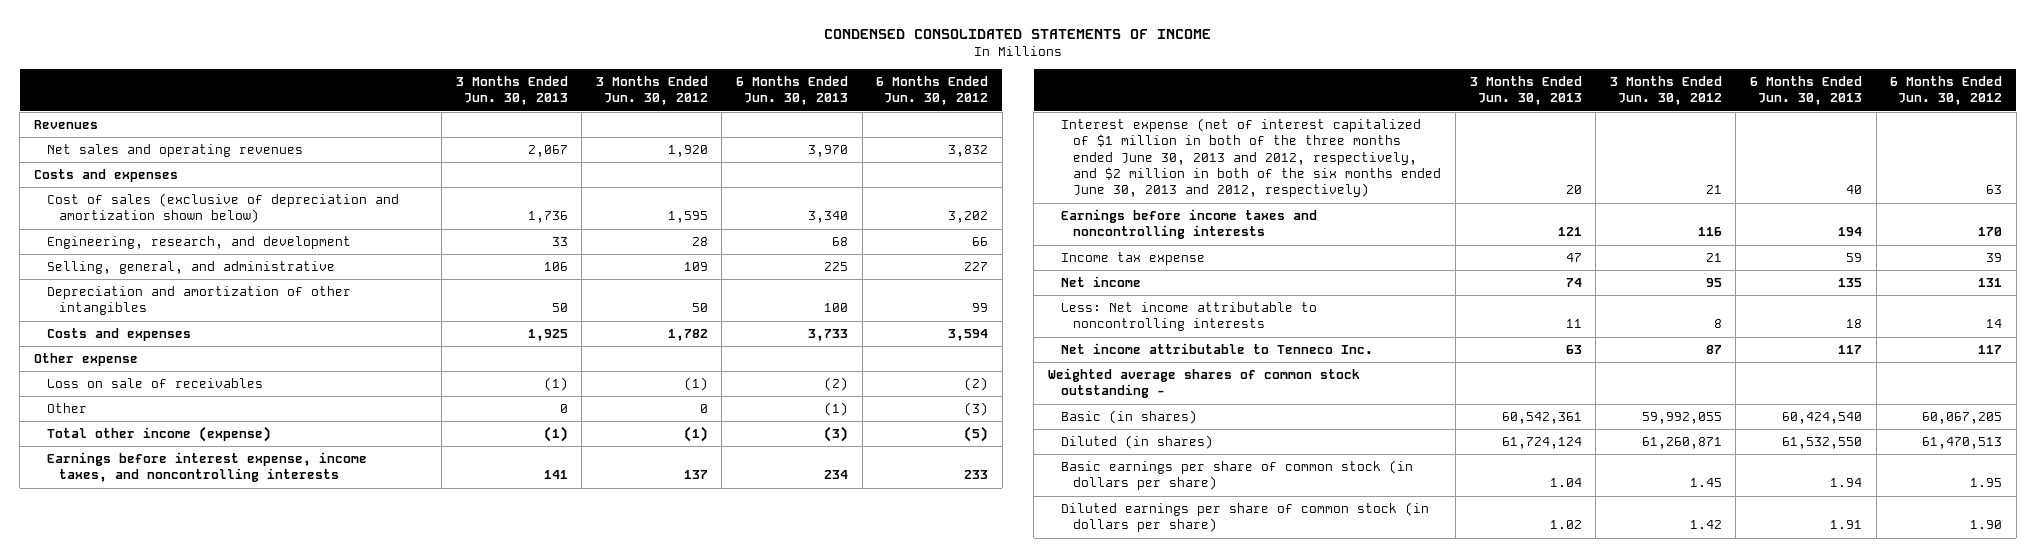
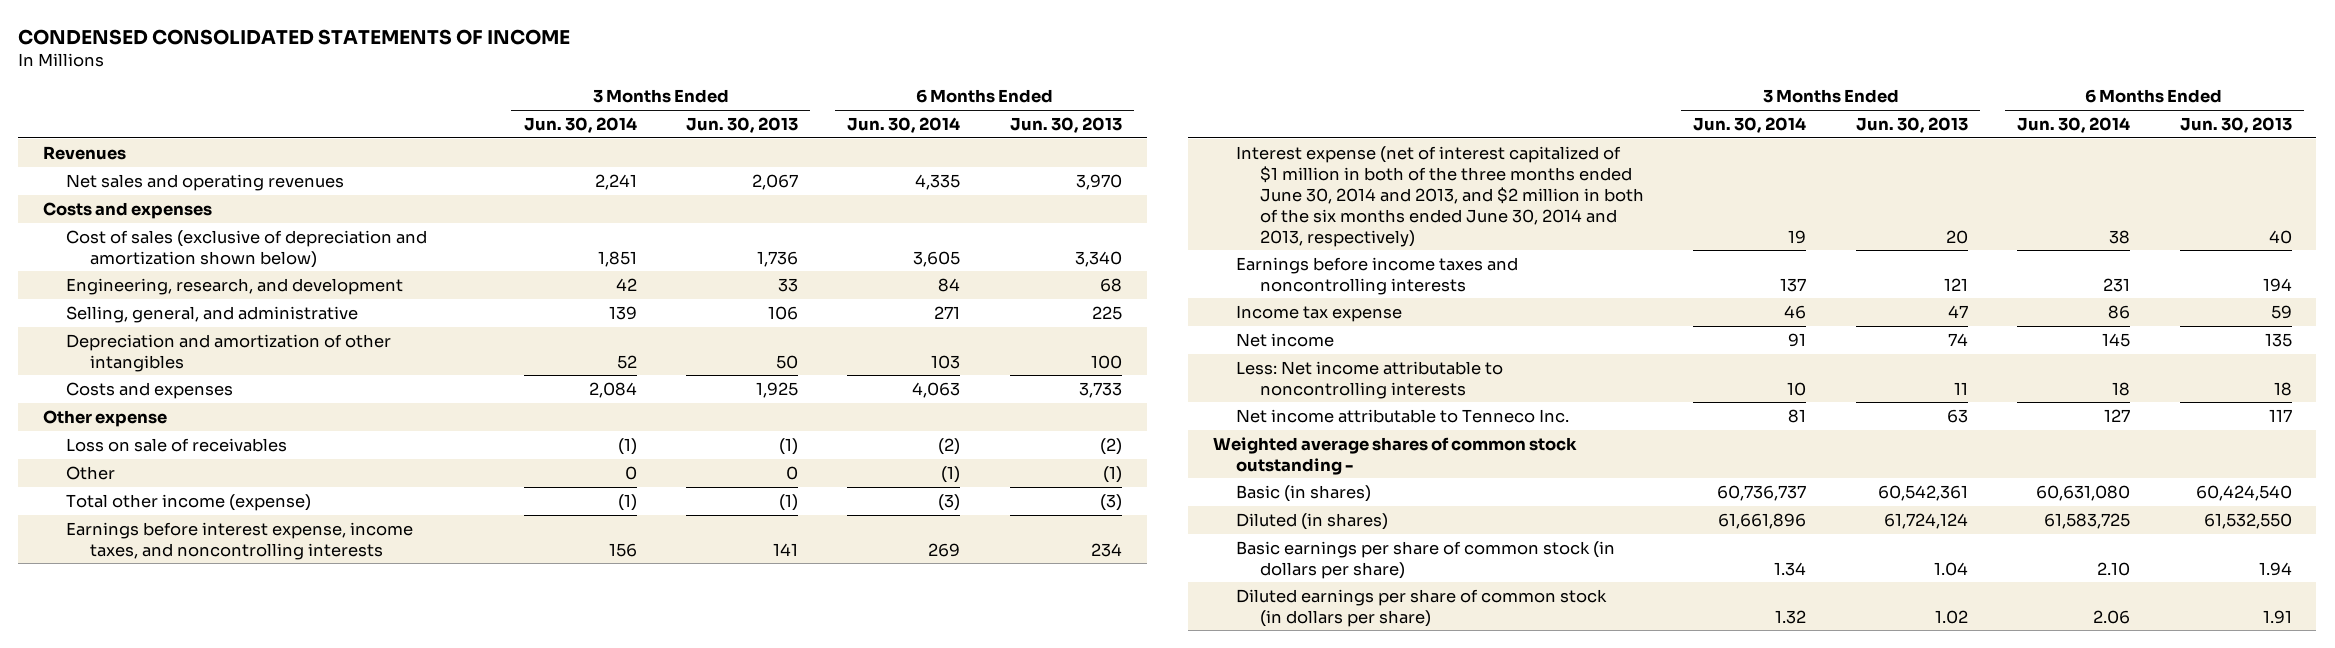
- | 3 Months Ended Jun. 30, 2013 | 3 Months Ended Jun. 30, 2012 | 6 Months Ended Jun. 30, 2013 | 6 Months Ended Jun. 30, 2012
+ | 3 Months Ended Jun. 30, 2014 | 3 Months Ended Jun. 30, 2013 | 6 Months Ended Jun. 30, 2014 | 6 Months Ended Jun. 30, 2013
- Interest expense (net of interest capitalized of $1 million in both of the three months ended June 30, 2013 and 2012, respectively, and $2 million in both of the six months ended June 30, 2013 and 2012, respectively) | 20 | 21 | 40 | 63
+ Interest expense (net of interest capitalized of $1 million in both of the three months ended June 30, 2014 and 2013, and $2 million in both of the six months ended June 30, 2014 and 2013, respectively) | 19 | 20 | 38 | 40

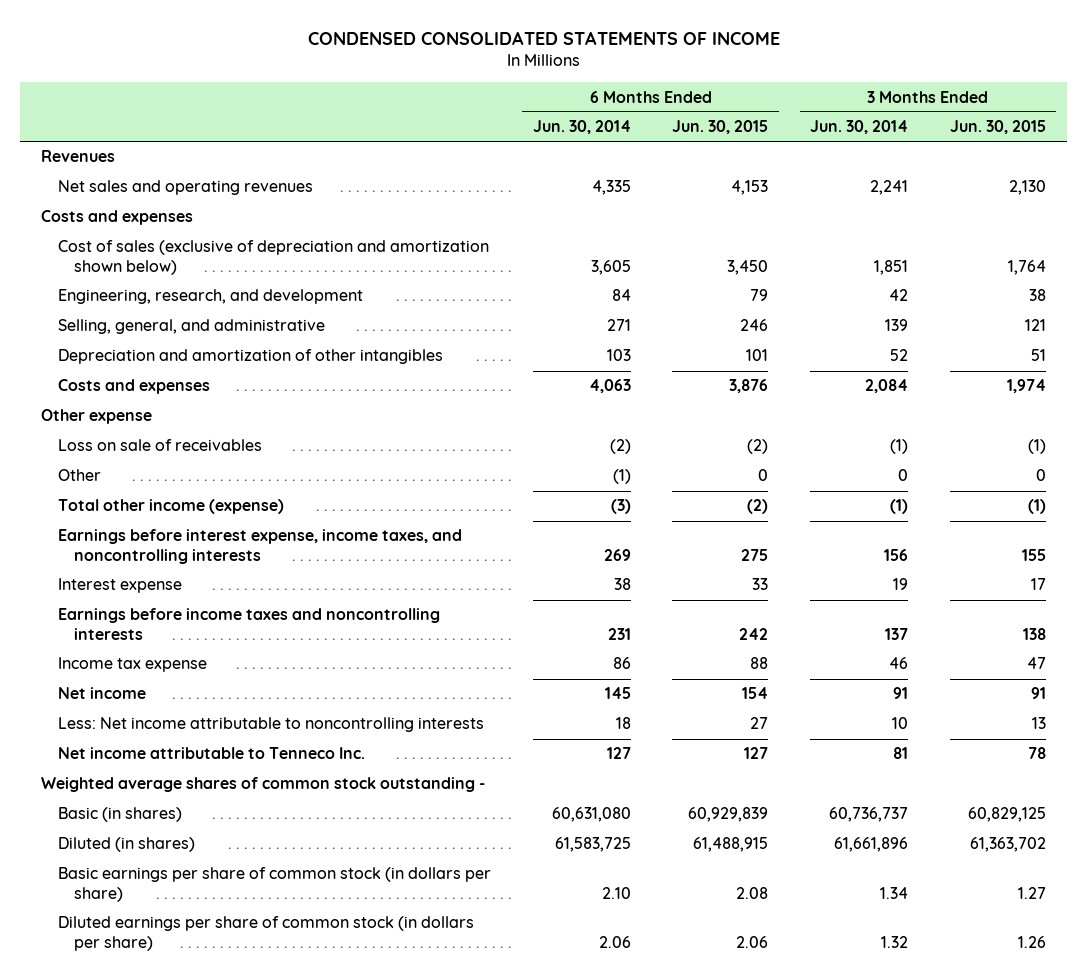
- | 3 Months Ended Jun. 30, 2014 | 3 Months Ended Jun. 30, 2013 | 6 Months Ended Jun. 30, 2014 | 6 Months Ended Jun. 30, 2013
+ | 6 Months Ended Jun. 30, 2014 | 6 Months Ended Jun. 30, 2015 | 3 Months Ended Jun. 30, 2014 | 3 Months Ended Jun. 30, 2015
- Interest expense (net of interest capitalized of $1 million in both of the three months ended June 30, 2014 and 2013, and $2 million in both of the six months ended June 30, 2014 and 2013, respectively) | 19 | 20 | 38 | 40
+ Interest expense | 38 | 33 | 19 | 17

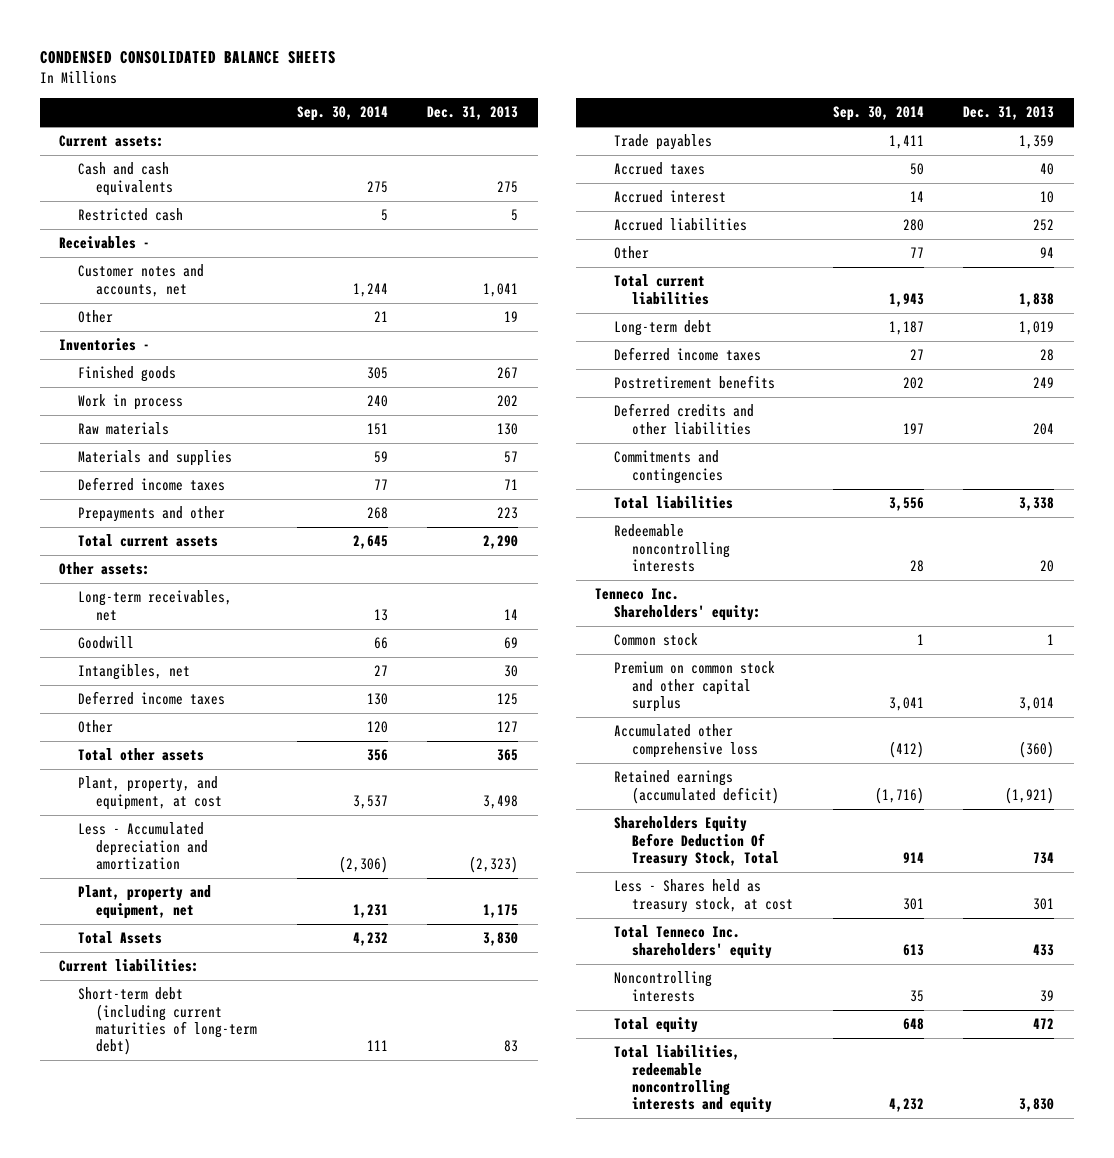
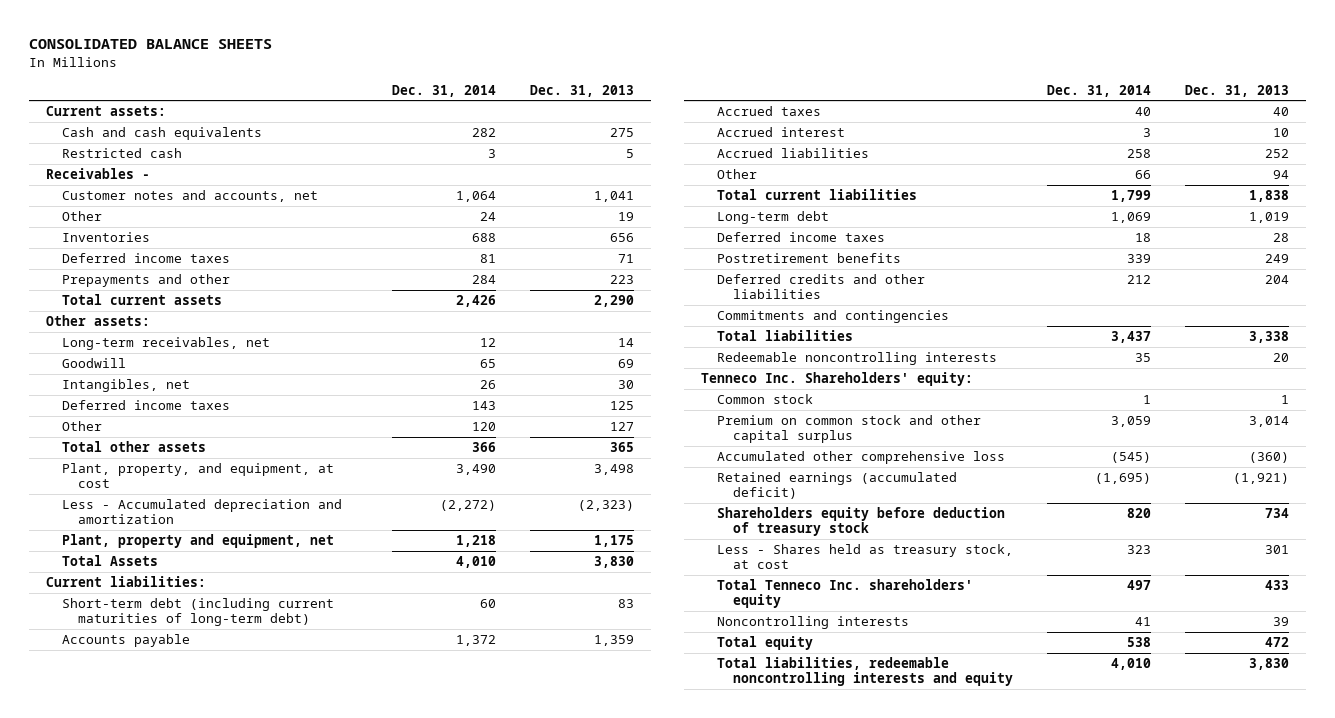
- CONDENSED CONSOLIDATED BALANCE SHEETS
+ CONSOLIDATED BALANCE SHEETS
- | Sep. 30, 2014 | Dec. 31, 2013
+ | Dec. 31, 2014 | Dec. 31, 2013
- Inventories -
- Finished goods | 305 | 267
- Work in process | 240 | 202
- Raw materials | 151 | 130
- Materials and supplies | 59 | 57
+ Inventories | 688 | 656
- Trade payables | 1,411 | 1,359
+ Accounts payable | 1,372 | 1,359
- Shareholders Equity Before Deduction Of Treasury Stock, Total | 914 | 734
+ Shareholders equity before deduction of treasury stock | 820 | 734

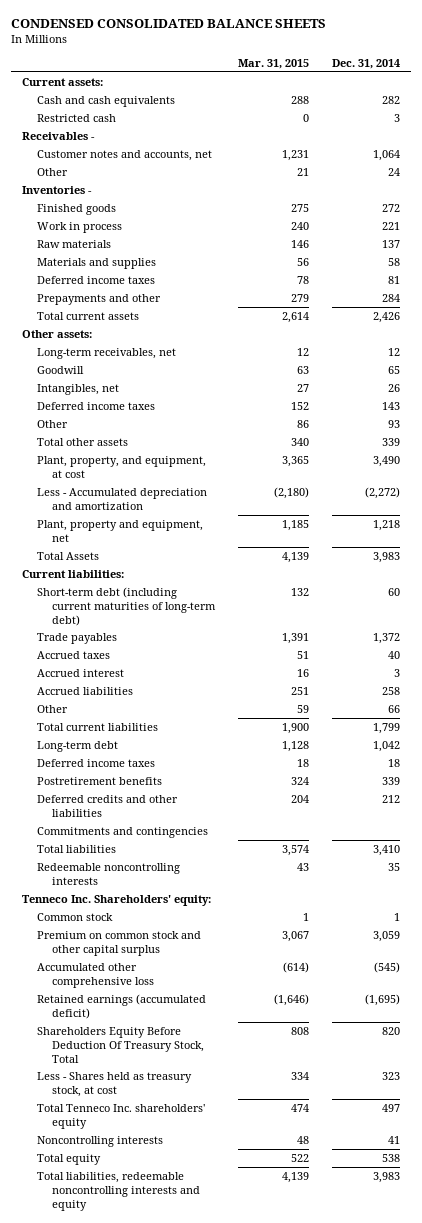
- CONSOLIDATED BALANCE SHEETS
+ CONDENSED CONSOLIDATED BALANCE SHEETS
- | Dec. 31, 2014 | Dec. 31, 2013
+ | Mar. 31, 2015 | Dec. 31, 2014
- Inventories | 688 | 656
+ Inventories -
+ Finished goods | 275 | 272
+ Work in process | 240 | 221
+ Raw materials | 146 | 137
+ Materials and supplies | 56 | 58
- Other | 120 | 127
- Total other assets | 366 | 365
+ Other | 86 | 93
+ Total other assets | 340 | 339
- Total Assets | 4,010 | 3,830
+ Total Assets | 4,139 | 3,983
- Accounts payable | 1,372 | 1,359
+ Trade payables | 1,391 | 1,372
- Long-term debt | 1,069 | 1,019
+ Long-term debt | 1,128 | 1,042
- Total liabilities | 3,437 | 3,338
+ Total liabilities | 3,574 | 3,410
- Shareholders equity before deduction of treasury stock | 820 | 734
+ Shareholders Equity Before Deduction Of Treasury Stock, Total | 808 | 820
- Total liabilities, redeemable noncontrolling interests and equity | 4,010 | 3,830
+ Total liabilities, redeemable noncontrolling interests and equity | 4,139 | 3,983

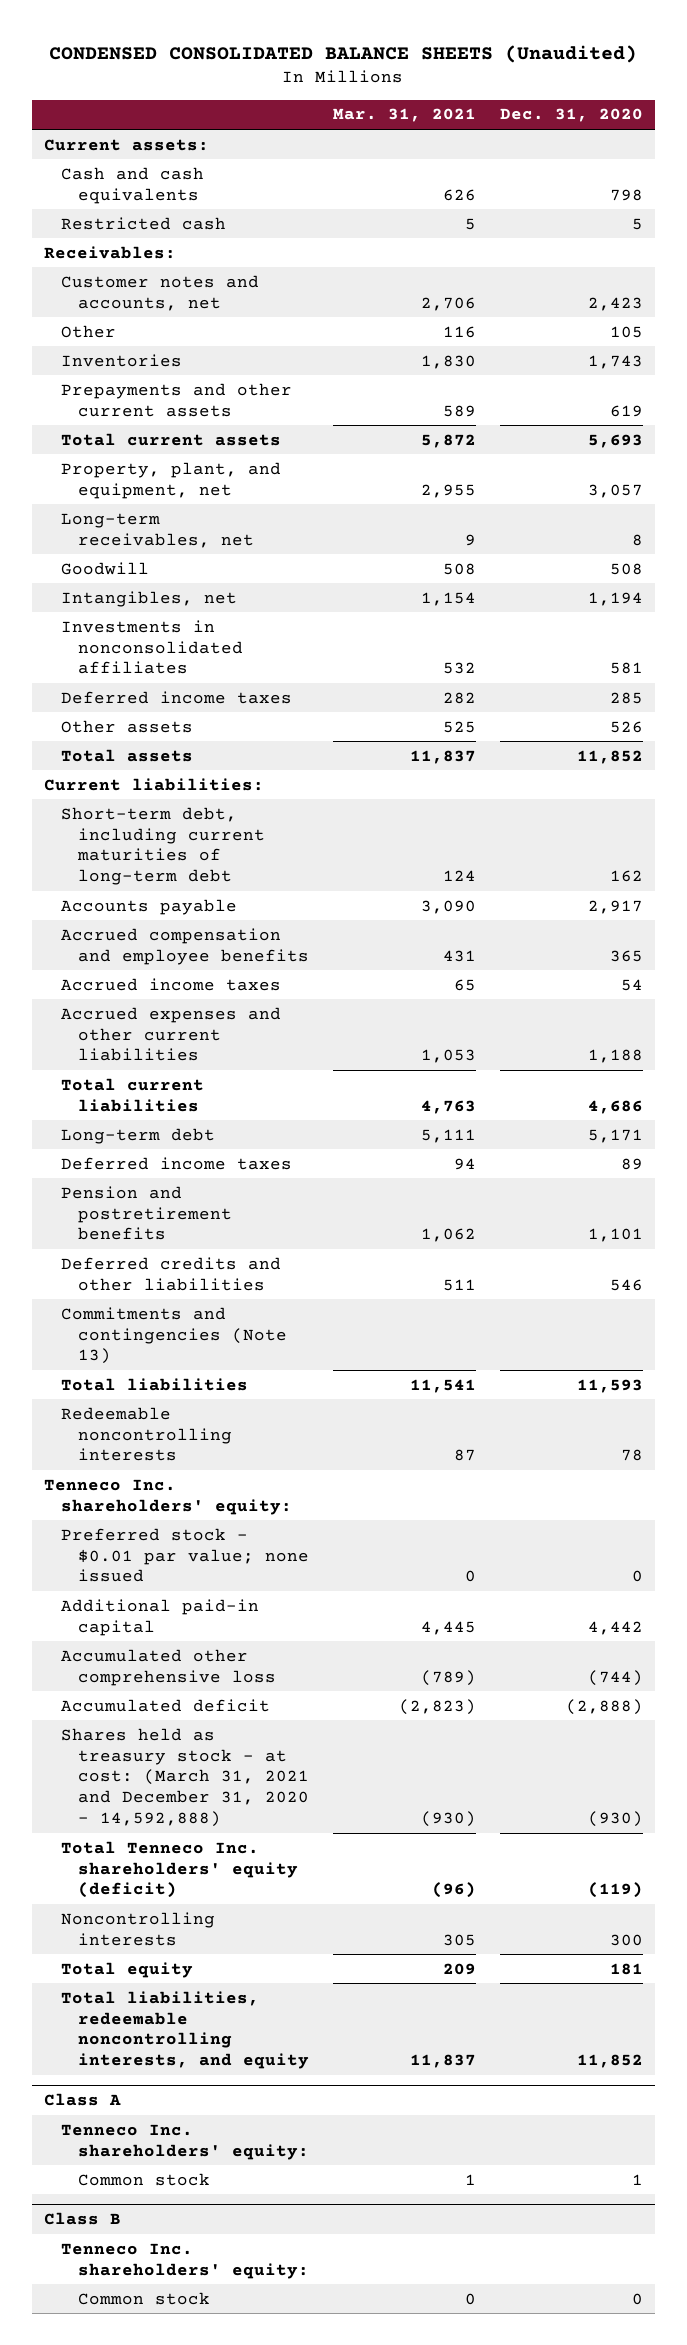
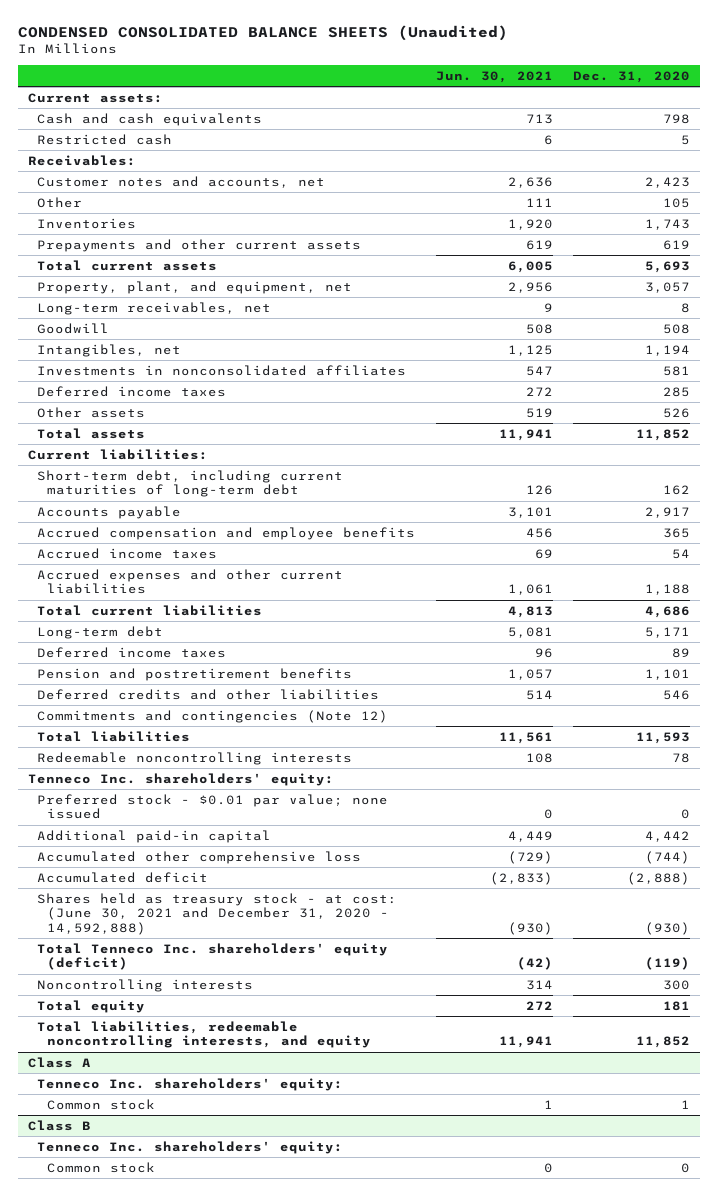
- | Mar. 31, 2021 | Dec. 31, 2020
+ | Jun. 30, 2021 | Dec. 31, 2020
- Commitments and contingencies (Note 13)
+ Commitments and contingencies (Note 12)
- Shares held as treasury stock - at cost: (March 31, 2021 and December 31, 2020 - 14,592,888) | (930) | (930)
+ Shares held as treasury stock - at cost: (June 30, 2021 and December 31, 2020 - 14,592,888) | (930) | (930)

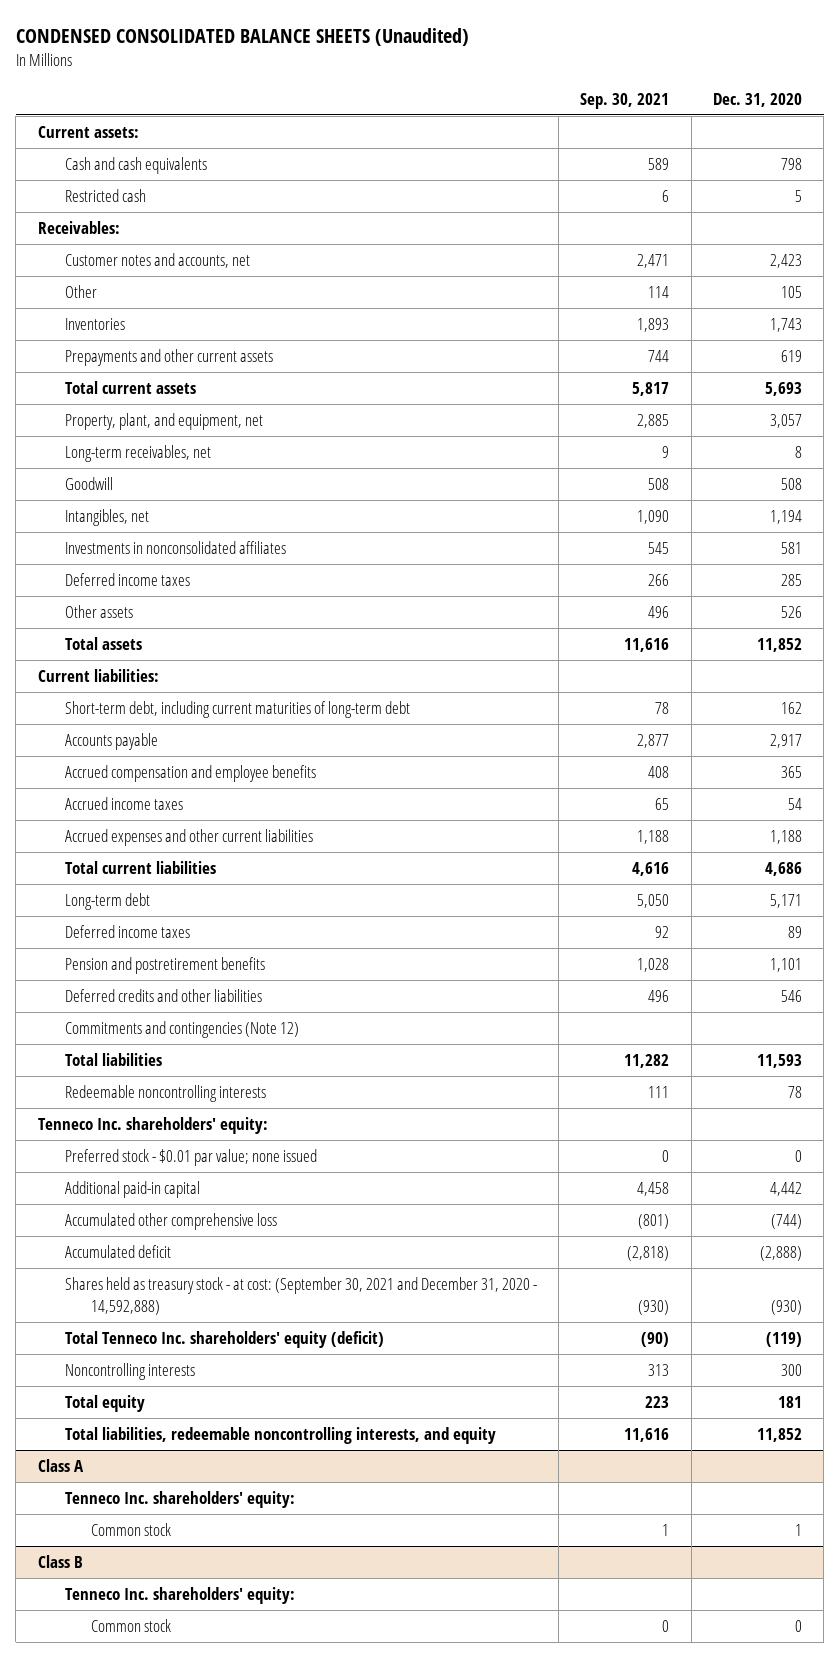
- | Jun. 30, 2021 | Dec. 31, 2020
+ | Sep. 30, 2021 | Dec. 31, 2020
- Shares held as treasury stock - at cost: (June 30, 2021 and December 31, 2020 - 14,592,888) | (930) | (930)
+ Shares held as treasury stock - at cost: (September 30, 2021 and December 31, 2020 - 14,592,888) | (930) | (930)

